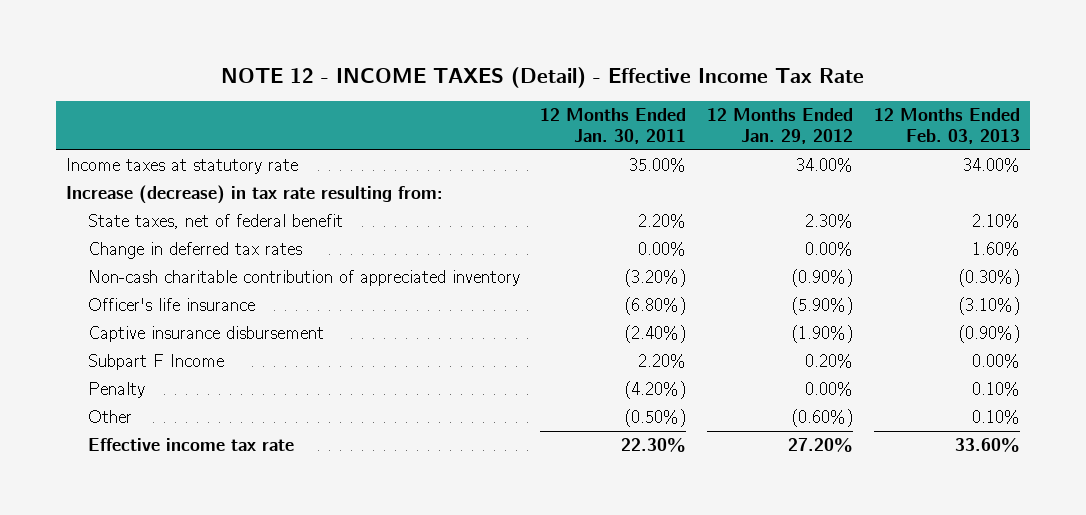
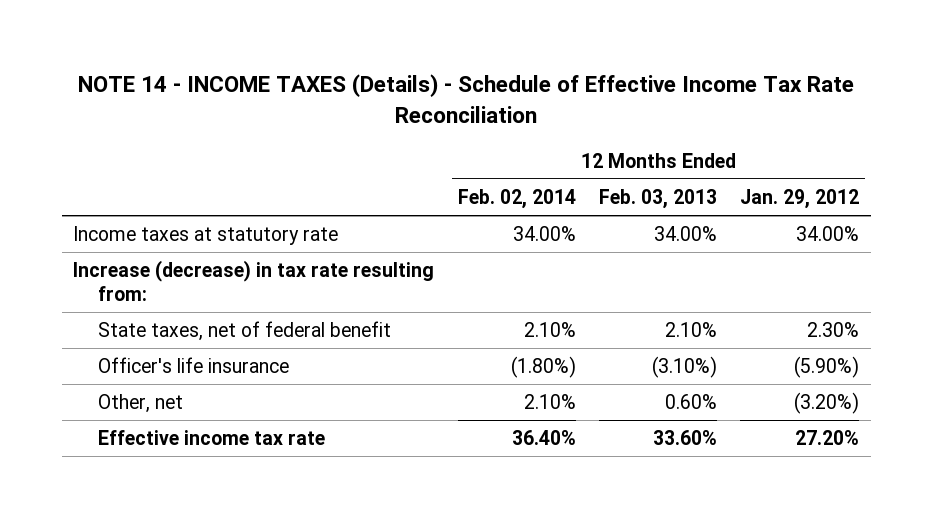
- NOTE 12 - INCOME TAXES (Detail) - Effective Income Tax Rate
+ NOTE 14 - INCOME TAXES (Details) - Schedule of Effective Income Tax Rate Reconciliation
- | 12 Months Ended Jan. 30, 2011 | 12 Months Ended Jan. 29, 2012 | 12 Months Ended Feb. 03, 2013
+ | 12 Months Ended Feb. 02, 2014 | 12 Months Ended Feb. 03, 2013 | 12 Months Ended Jan. 29, 2012
- Change in deferred tax rates | 0.00% | 0.00% | 1.60%
- Non-cash charitable contribution of appreciated inventory | (3.20%) | (0.90%) | (0.30%)
- Captive insurance disbursement | (2.40%) | (1.90%) | (0.90%)
- Subpart F Income | 2.20% | 0.20% | 0.00%
- Penalty | (4.20%) | 0.00% | 0.10%
- Other | (0.50%) | (0.60%) | 0.10%
+ Other, net | 2.10% | 0.60% | (3.20%)

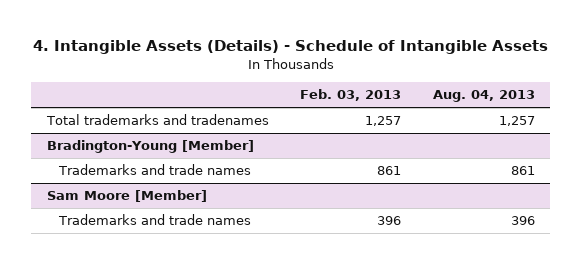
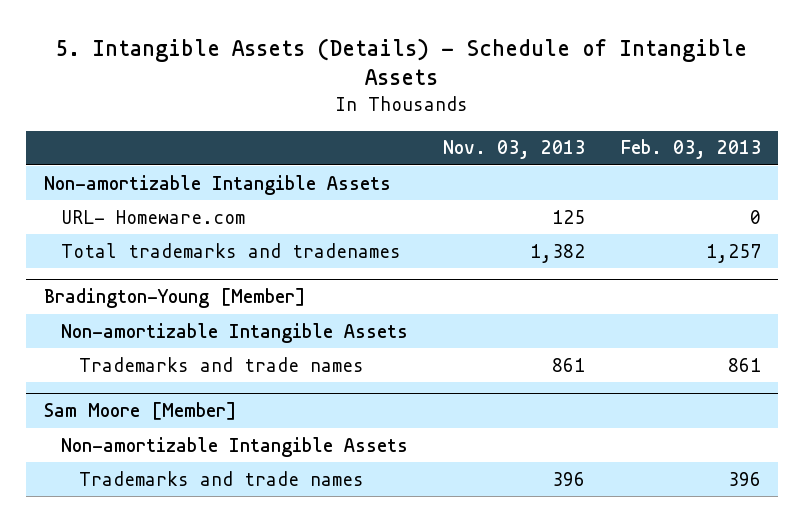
- 4. Intangible Assets (Details) - Schedule of Intangible Assets
+ 5. Intangible Assets (Details) - Schedule of Intangible Assets
- | Feb. 03, 2013 | Aug. 04, 2013
+ | Nov. 03, 2013 | Feb. 03, 2013
+ Non-amortizable Intangible Assets
+ URL- Homeware.com | 125 | 0
@ Bradington-Young [Member]
+ Non-amortizable Intangible Assets
@ Sam Moore [Member]
+ Non-amortizable Intangible Assets

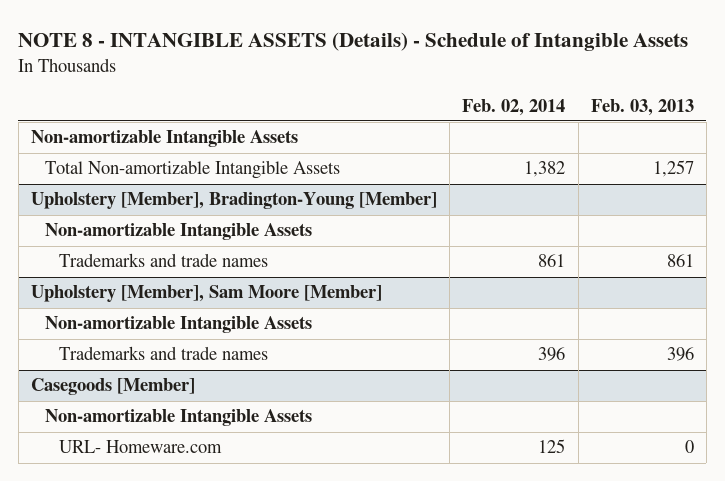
- 5. Intangible Assets (Details) - Schedule of Intangible Assets
+ NOTE 8 - INTANGIBLE ASSETS (Details) - Schedule of Intangible Assets
- | Nov. 03, 2013 | Feb. 03, 2013
+ | Feb. 02, 2014 | Feb. 03, 2013
- URL- Homeware.com | 125 | 0
- Total trademarks and tradenames | 1,382 | 1,257
- Bradington-Young [Member]
+ Total Non-amortizable Intangible Assets | 1,382 | 1,257
+ Upholstery [Member], Bradington-Young [Member]
- Sam Moore [Member]
+ Upholstery [Member], Sam Moore [Member]
+ Casegoods [Member]
+ Non-amortizable Intangible Assets
+ URL- Homeware.com | 125 | 0

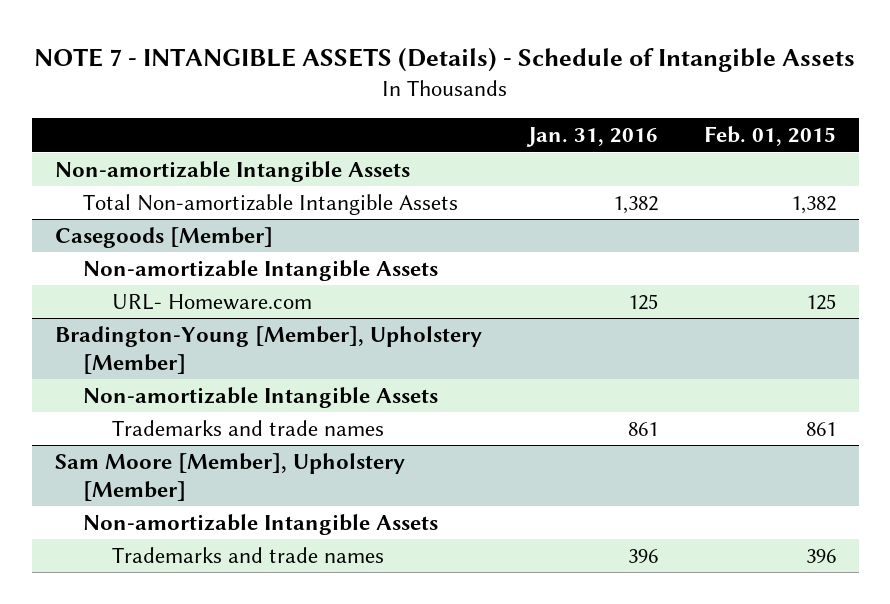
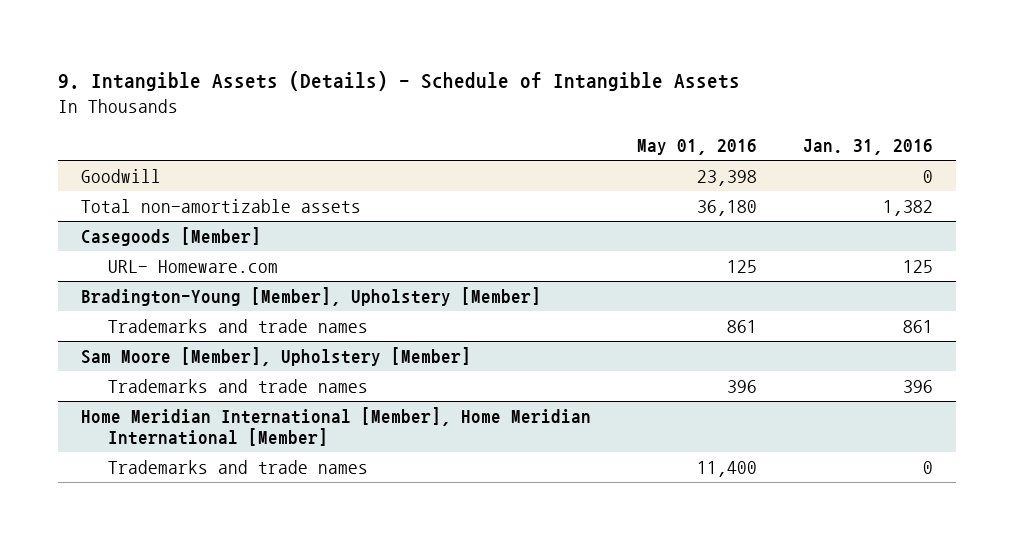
- NOTE 7 - INTANGIBLE ASSETS (Details) - Schedule of Intangible Assets
+ 9. Intangible Assets (Details) - Schedule of Intangible Assets
- | Jan. 31, 2016 | Feb. 01, 2015
+ | May 01, 2016 | Jan. 31, 2016
- Non-amortizable Intangible Assets
- Total Non-amortizable Intangible Assets | 1,382 | 1,382
+ Goodwill | 23,398 | 0
+ Total non-amortizable assets | 36,180 | 1,382
@ Casegoods [Member]
- Non-amortizable Intangible Assets
@ Bradington-Young [Member], Upholstery [Member]
- Non-amortizable Intangible Assets
@ Sam Moore [Member], Upholstery [Member]
- Non-amortizable Intangible Assets
+ Home Meridian International [Member], Home Meridian International [Member]
+ Trademarks and trade names | 11,400 | 0

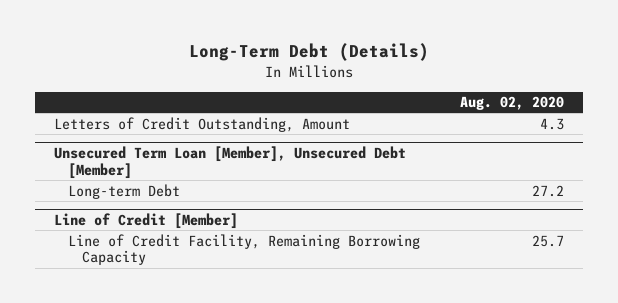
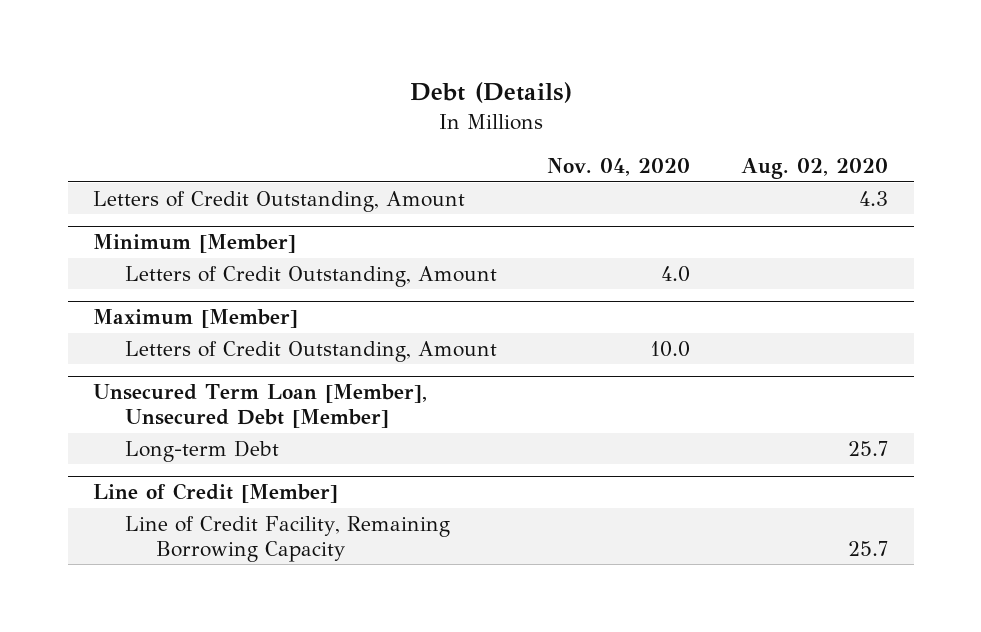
- Long-Term Debt (Details)
+ Debt (Details)
- | Aug. 02, 2020
+ | Nov. 04, 2020 | Aug. 02, 2020
+ Minimum [Member]
+ Letters of Credit Outstanding, Amount | 4.0 |
+ Maximum [Member]
+ Letters of Credit Outstanding, Amount | 10.0 |
@ Unsecured Term Loan [Member], Unsecured Debt [Member]
- Long-term Debt | 27.2
+ Long-term Debt | | 25.7

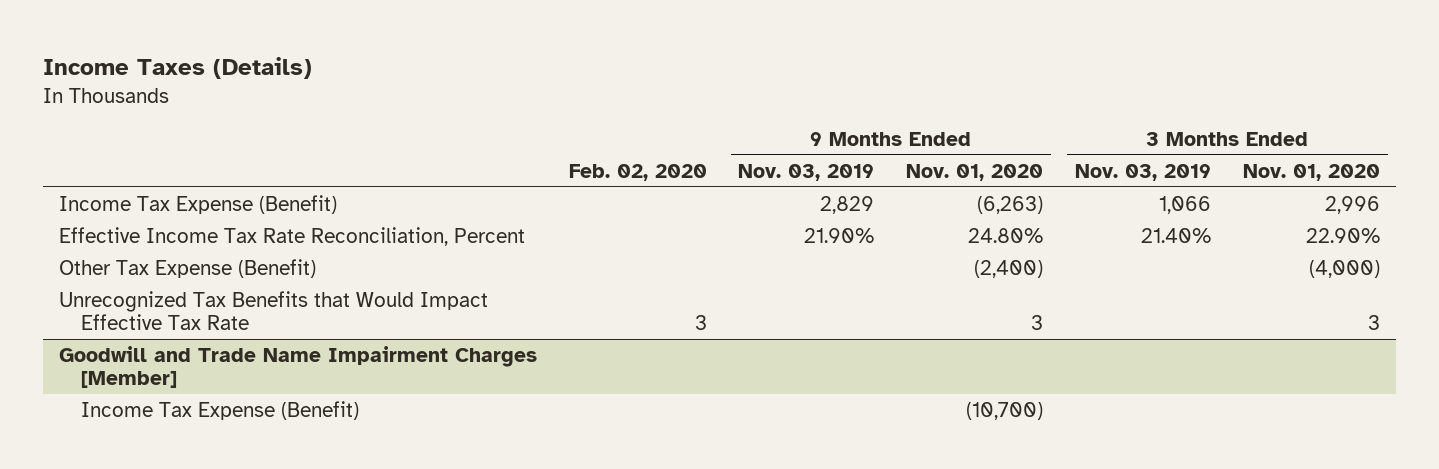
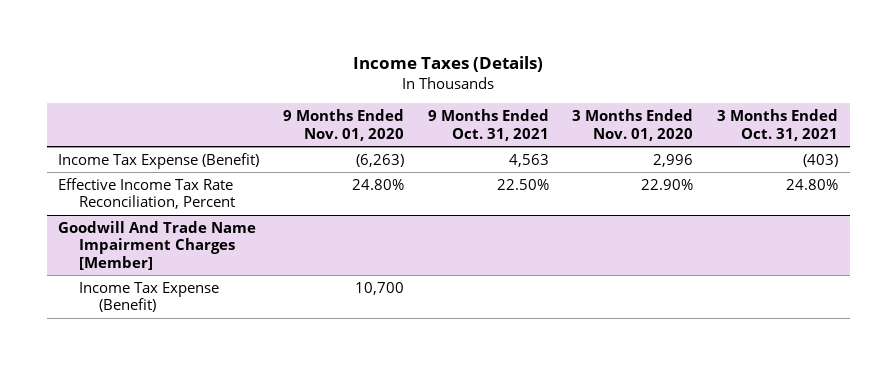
- | Feb. 02, 2020 | 9 Months Ended Nov. 03, 2019 | 9 Months Ended Nov. 01, 2020 | 3 Months Ended Nov. 03, 2019 | 3 Months Ended Nov. 01, 2020
+ | 9 Months Ended Nov. 01, 2020 | 9 Months Ended Oct. 31, 2021 | 3 Months Ended Nov. 01, 2020 | 3 Months Ended Oct. 31, 2021
- Other Tax Expense (Benefit) | | | (2,400) | | (4,000)
- Unrecognized Tax Benefits that Would Impact Effective Tax Rate | 3 | | 3 | | 3
- Goodwill and Trade Name Impairment Charges [Member]
- Income Tax Expense (Benefit) | | | (10,700) | |
+ Goodwill And Trade Name Impairment Charges [Member]
+ Income Tax Expense (Benefit) | 10,700 | | |

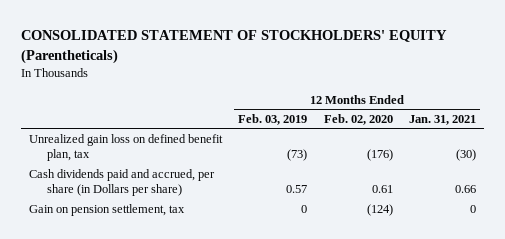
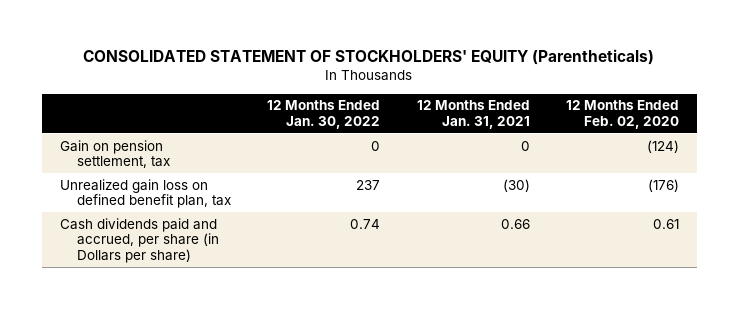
- | 12 Months Ended Feb. 03, 2019 | 12 Months Ended Feb. 02, 2020 | 12 Months Ended Jan. 31, 2021
+ | 12 Months Ended Jan. 30, 2022 | 12 Months Ended Jan. 31, 2021 | 12 Months Ended Feb. 02, 2020
moved up: Gain on pension settlement, tax | 0 | 0 | (124)

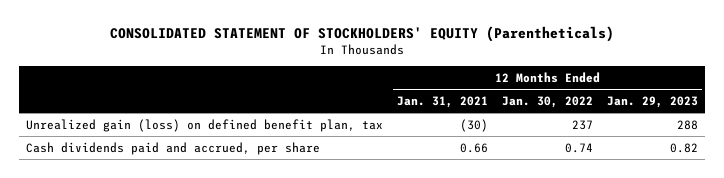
- | 12 Months Ended Jan. 30, 2022 | 12 Months Ended Jan. 31, 2021 | 12 Months Ended Feb. 02, 2020
+ | 12 Months Ended Jan. 31, 2021 | 12 Months Ended Jan. 30, 2022 | 12 Months Ended Jan. 29, 2023
- Gain on pension settlement, tax | 0 | 0 | (124)
- Unrealized gain loss on defined benefit plan, tax | 237 | (30) | (176)
- Cash dividends paid and accrued, per share (in Dollars per share) | 0.74 | 0.66 | 0.61
+ Unrealized gain (loss) on defined benefit plan, tax | (30) | 237 | 288
+ Cash dividends paid and accrued, per share | 0.66 | 0.74 | 0.82

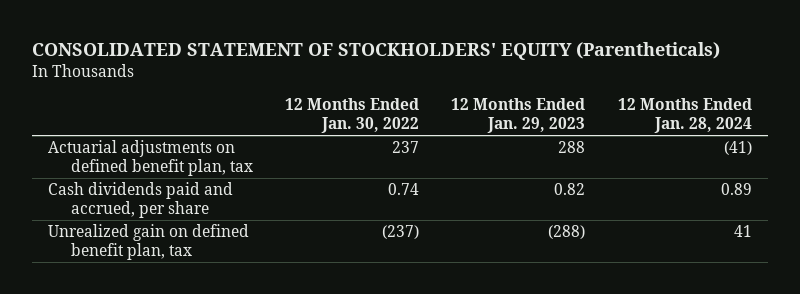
- | 12 Months Ended Jan. 31, 2021 | 12 Months Ended Jan. 30, 2022 | 12 Months Ended Jan. 29, 2023
+ | 12 Months Ended Jan. 30, 2022 | 12 Months Ended Jan. 29, 2023 | 12 Months Ended Jan. 28, 2024
- Unrealized gain (loss) on defined benefit plan, tax | (30) | 237 | 288
+ Actuarial adjustments on defined benefit plan, tax | 237 | 288 | (41)
+ Unrealized gain on defined benefit plan, tax | (237) | (288) | 41

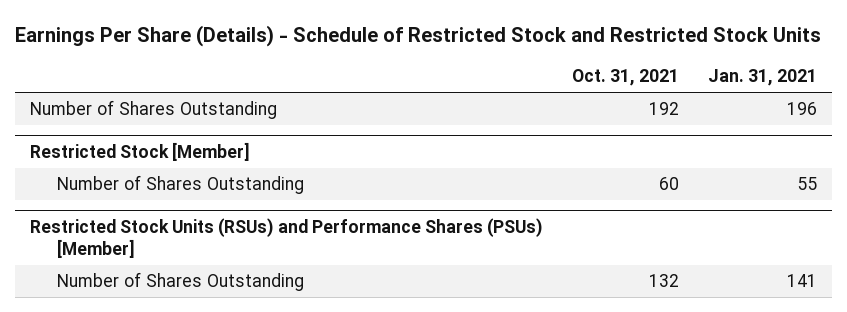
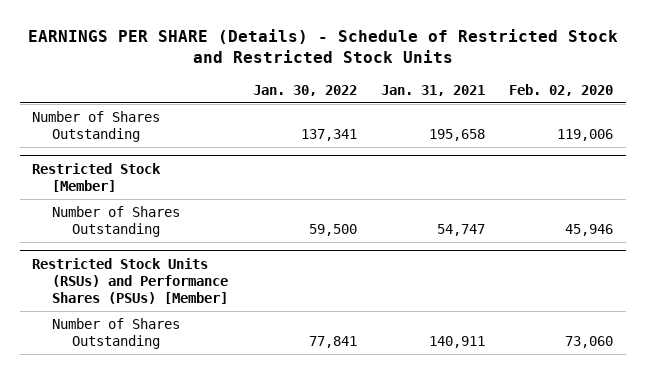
- Earnings Per Share (Details) - Schedule of Restricted Stock and Restricted Stock Units
+ EARNINGS PER SHARE (Details) - Schedule of Restricted Stock and Restricted Stock Units
- | Oct. 31, 2021 | Jan. 31, 2021
+ | Jan. 30, 2022 | Jan. 31, 2021 | Feb. 02, 2020
- Number of Shares Outstanding | 192 | 196
+ Number of Shares Outstanding | 137,341 | 195,658 | 119,006
@ Restricted Stock [Member]
- Number of Shares Outstanding | 60 | 55
+ Number of Shares Outstanding | 59,500 | 54,747 | 45,946
@ Restricted Stock Units (RSUs) and Performance Shares (PSUs) [Member]
- Number of Shares Outstanding | 132 | 141
+ Number of Shares Outstanding | 77,841 | 140,911 | 73,060

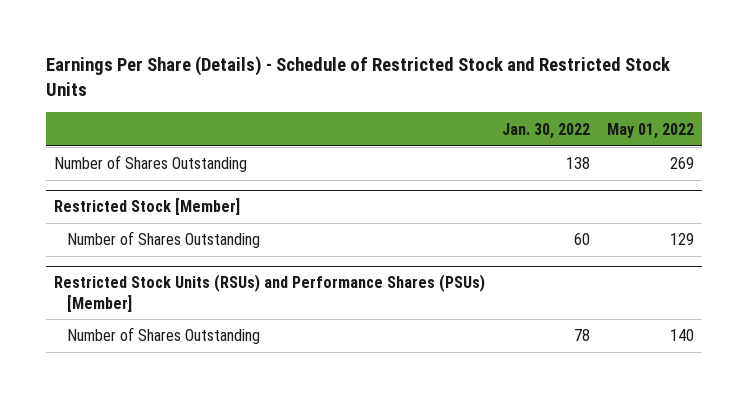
- EARNINGS PER SHARE (Details) - Schedule of Restricted Stock and Restricted Stock Units
+ Earnings Per Share (Details) - Schedule of Restricted Stock and Restricted Stock Units
- | Jan. 30, 2022 | Jan. 31, 2021 | Feb. 02, 2020
+ | Jan. 30, 2022 | May 01, 2022
- Number of Shares Outstanding | 137,341 | 195,658 | 119,006
+ Number of Shares Outstanding | 138 | 269
@ Restricted Stock [Member]
- Number of Shares Outstanding | 59,500 | 54,747 | 45,946
+ Number of Shares Outstanding | 60 | 129
@ Restricted Stock Units (RSUs) and Performance Shares (PSUs) [Member]
- Number of Shares Outstanding | 77,841 | 140,911 | 73,060
+ Number of Shares Outstanding | 78 | 140

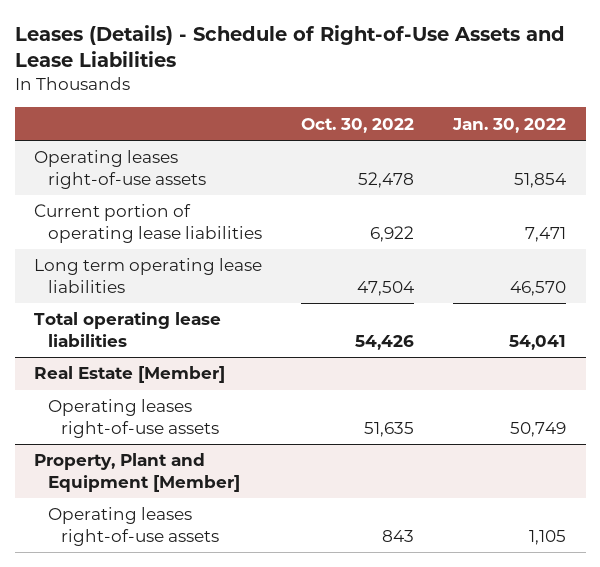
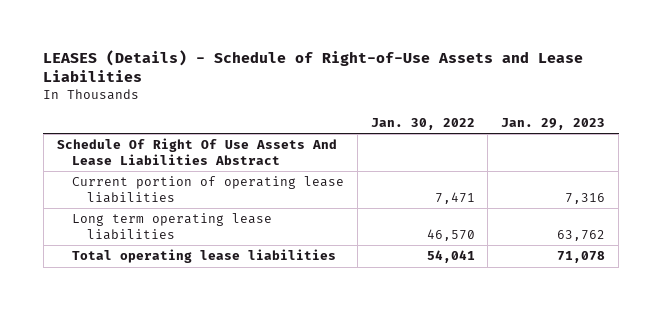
- Leases (Details) - Schedule of Right-of-Use Assets and Lease Liabilities
+ LEASES (Details) - Schedule of Right-of-Use Assets and Lease Liabilities
- | Oct. 30, 2022 | Jan. 30, 2022
+ | Jan. 30, 2022 | Jan. 29, 2023
- Operating leases right-of-use assets | 52,478 | 51,854
+ Schedule Of Right Of Use Assets And Lease Liabilities Abstract
- Real Estate [Member]
- Operating leases right-of-use assets | 51,635 | 50,749
- Property, Plant and Equipment [Member]
- Operating leases right-of-use assets | 843 | 1,105

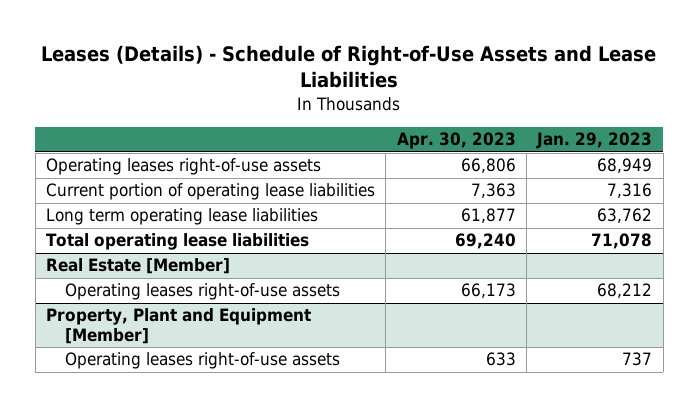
- LEASES (Details) - Schedule of Right-of-Use Assets and Lease Liabilities
+ Leases (Details) - Schedule of Right-of-Use Assets and Lease Liabilities
- | Jan. 30, 2022 | Jan. 29, 2023
+ | Apr. 30, 2023 | Jan. 29, 2023
- Schedule Of Right Of Use Assets And Lease Liabilities Abstract
+ Operating leases right-of-use assets | 66,806 | 68,949
+ Real Estate [Member]
+ Operating leases right-of-use assets | 66,173 | 68,212
+ Property, Plant and Equipment [Member]
+ Operating leases right-of-use assets | 633 | 737

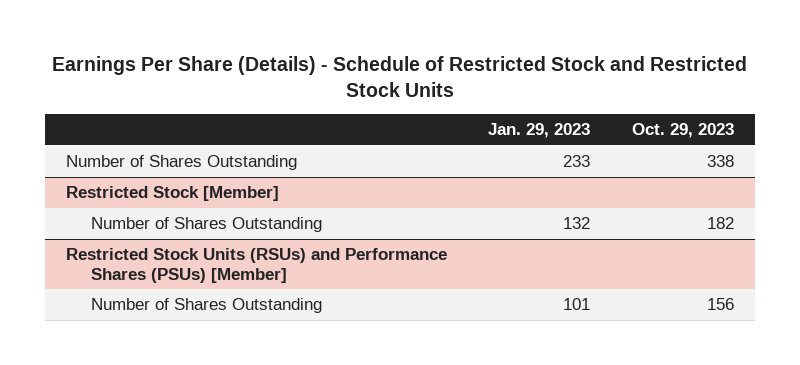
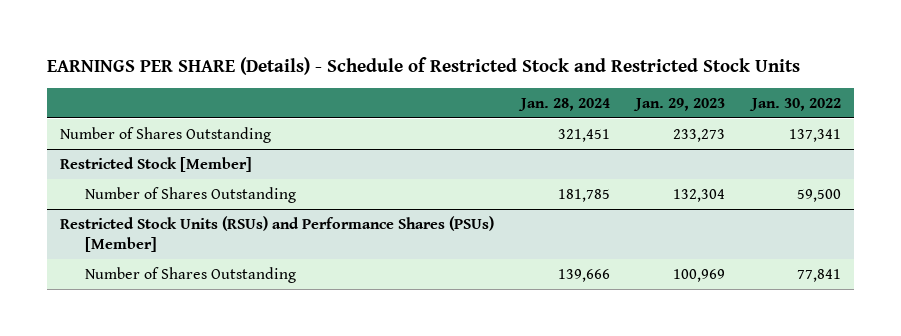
- Earnings Per Share (Details) - Schedule of Restricted Stock and Restricted Stock Units
+ EARNINGS PER SHARE (Details) - Schedule of Restricted Stock and Restricted Stock Units
- | Jan. 29, 2023 | Oct. 29, 2023
+ | Jan. 28, 2024 | Jan. 29, 2023 | Jan. 30, 2022
- Number of Shares Outstanding | 233 | 338
+ Number of Shares Outstanding | 321,451 | 233,273 | 137,341
@ Restricted Stock [Member]
- Number of Shares Outstanding | 132 | 182
+ Number of Shares Outstanding | 181,785 | 132,304 | 59,500
@ Restricted Stock Units (RSUs) and Performance Shares (PSUs) [Member]
- Number of Shares Outstanding | 101 | 156
+ Number of Shares Outstanding | 139,666 | 100,969 | 77,841

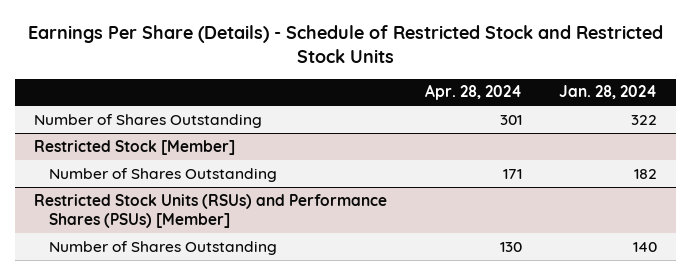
- EARNINGS PER SHARE (Details) - Schedule of Restricted Stock and Restricted Stock Units
+ Earnings Per Share (Details) - Schedule of Restricted Stock and Restricted Stock Units
- | Jan. 28, 2024 | Jan. 29, 2023 | Jan. 30, 2022
+ | Apr. 28, 2024 | Jan. 28, 2024
- Number of Shares Outstanding | 321,451 | 233,273 | 137,341
+ Number of Shares Outstanding | 301 | 322
@ Restricted Stock [Member]
- Number of Shares Outstanding | 181,785 | 132,304 | 59,500
+ Number of Shares Outstanding | 171 | 182
@ Restricted Stock Units (RSUs) and Performance Shares (PSUs) [Member]
- Number of Shares Outstanding | 139,666 | 100,969 | 77,841
+ Number of Shares Outstanding | 130 | 140

